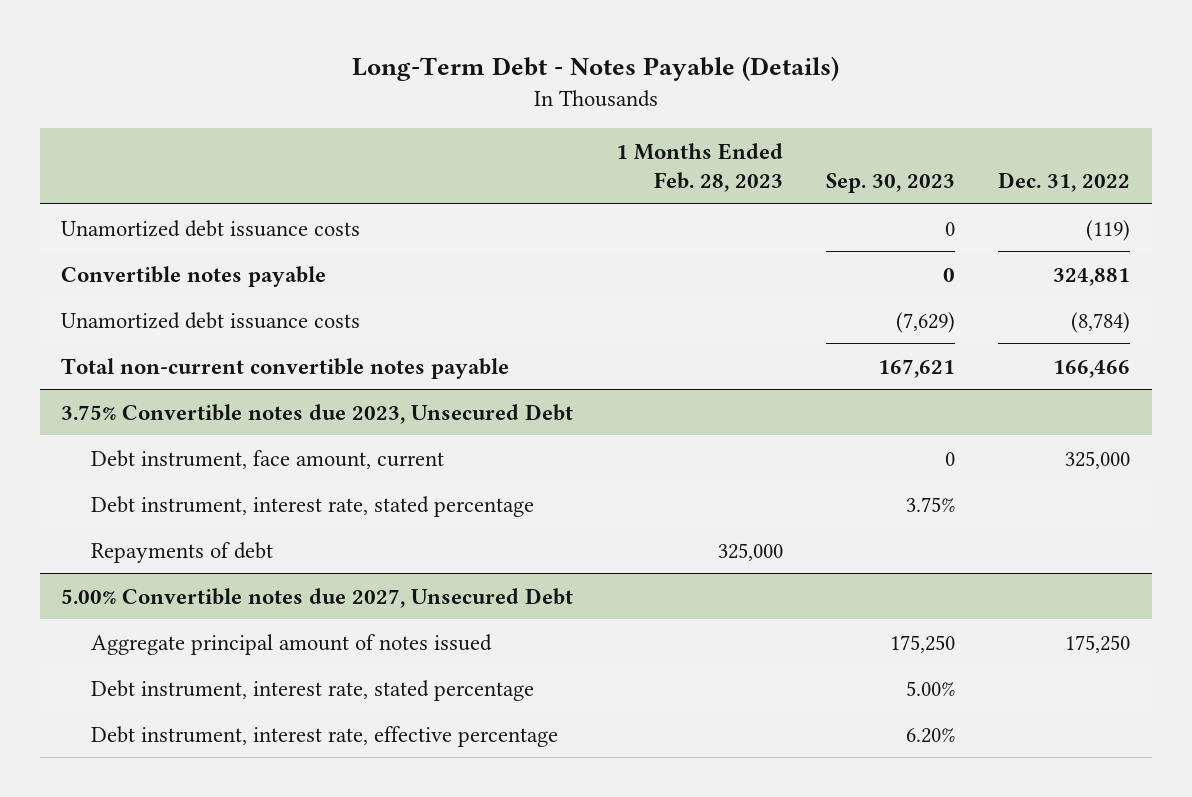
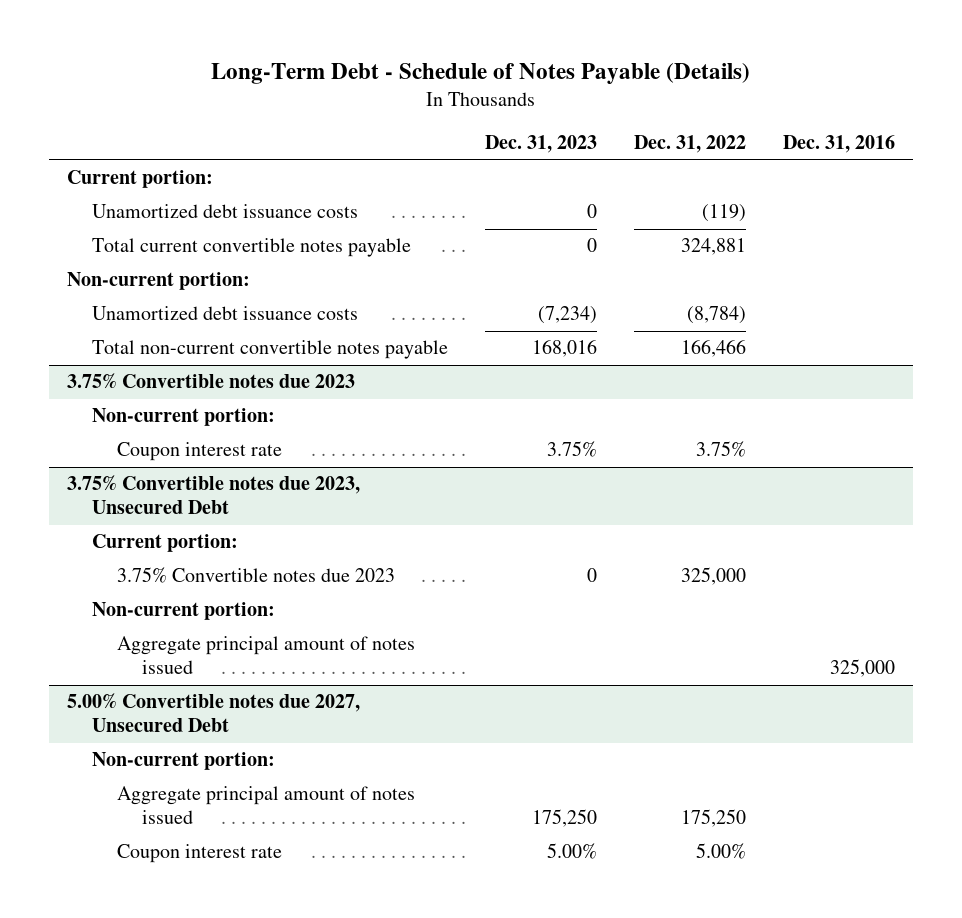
- Long-Term Debt - Notes Payable (Details)
+ Long-Term Debt - Schedule of Notes Payable (Details)
- | 1 Months Ended Feb. 28, 2023 | Sep. 30, 2023 | Dec. 31, 2022
+ | Dec. 31, 2023 | Dec. 31, 2022 | Dec. 31, 2016
+ Current portion:
- Convertible notes payable | | 0 | 324,881
+ Total current convertible notes payable | 0 | 324,881 |
+ Non-current portion:
+ 3.75% Convertible notes due 2023
+ Non-current portion:
+ Coupon interest rate | 3.75% | 3.75% |
@ 3.75% Convertible notes due 2023, Unsecured Debt
- Debt instrument, face amount, current | | 0 | 325,000
- Debt instrument, interest rate, stated percentage | | 3.75% |
- Repayments of debt | 325,000 | |
+ Current portion:
+ 3.75% Convertible notes due 2023 | 0 | 325,000 |
+ Non-current portion:
+ Aggregate principal amount of notes issued | | | 325,000
@ 5.00% Convertible notes due 2027, Unsecured Debt
+ Non-current portion:
- Debt instrument, interest rate, stated percentage | | 5.00% |
- Debt instrument, interest rate, effective percentage | | 6.20% |
+ Coupon interest rate | 5.00% | 5.00% |

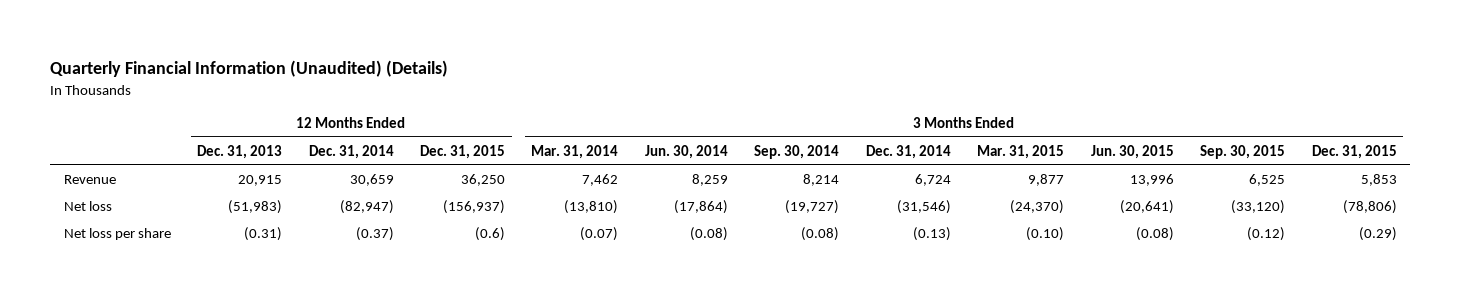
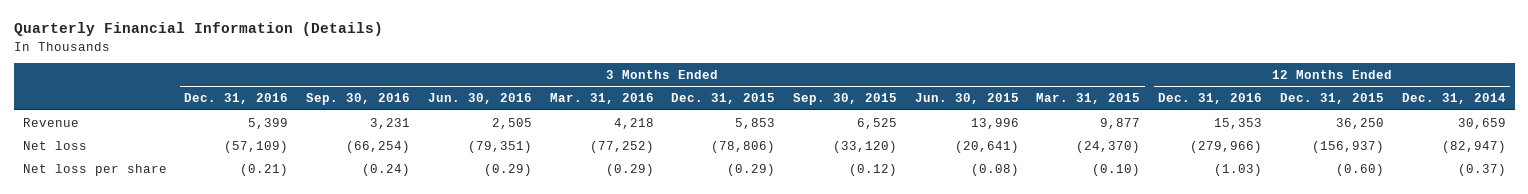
- Quarterly Financial Information (Unaudited) (Details)
+ Quarterly Financial Information (Details)
- | 12 Months Ended Dec. 31, 2013 | 12 Months Ended Dec. 31, 2014 | 12 Months Ended Dec. 31, 2015 | 3 Months Ended Mar. 31, 2014 | 3 Months Ended Jun. 30, 2014 | 3 Months Ended Sep. 30, 2014 | 3 Months Ended Dec. 31, 2014 | 3 Months Ended Mar. 31, 2015 | 3 Months Ended Jun. 30, 2015 | 3 Months Ended Sep. 30, 2015 | 3 Months Ended Dec. 31, 2015
+ | 3 Months Ended Dec. 31, 2016 | 3 Months Ended Sep. 30, 2016 | 3 Months Ended Jun. 30, 2016 | 3 Months Ended Mar. 31, 2016 | 3 Months Ended Dec. 31, 2015 | 3 Months Ended Sep. 30, 2015 | 3 Months Ended Jun. 30, 2015 | 3 Months Ended Mar. 31, 2015 | 12 Months Ended Dec. 31, 2016 | 12 Months Ended Dec. 31, 2015 | 12 Months Ended Dec. 31, 2014
- Net loss per share | (0.31) | (0.37) | (0.6) | (0.07) | (0.08) | (0.08) | (0.13) | (0.10) | (0.08) | (0.12) | (0.29)
+ Net loss per share | (0.21) | (0.24) | (0.29) | (0.29) | (0.29) | (0.12) | (0.08) | (0.10) | (1.03) | (0.60) | (0.37)

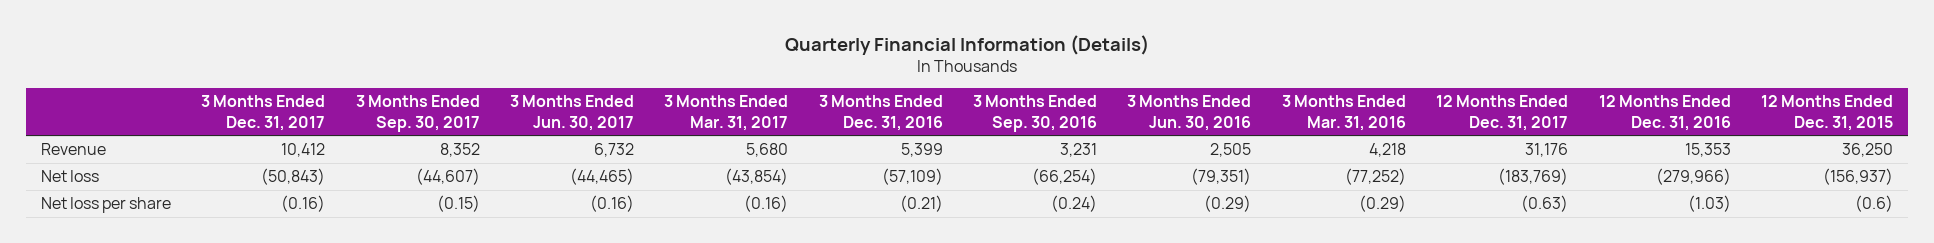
- | 3 Months Ended Dec. 31, 2016 | 3 Months Ended Sep. 30, 2016 | 3 Months Ended Jun. 30, 2016 | 3 Months Ended Mar. 31, 2016 | 3 Months Ended Dec. 31, 2015 | 3 Months Ended Sep. 30, 2015 | 3 Months Ended Jun. 30, 2015 | 3 Months Ended Mar. 31, 2015 | 12 Months Ended Dec. 31, 2016 | 12 Months Ended Dec. 31, 2015 | 12 Months Ended Dec. 31, 2014
+ | 3 Months Ended Dec. 31, 2017 | 3 Months Ended Sep. 30, 2017 | 3 Months Ended Jun. 30, 2017 | 3 Months Ended Mar. 31, 2017 | 3 Months Ended Dec. 31, 2016 | 3 Months Ended Sep. 30, 2016 | 3 Months Ended Jun. 30, 2016 | 3 Months Ended Mar. 31, 2016 | 12 Months Ended Dec. 31, 2017 | 12 Months Ended Dec. 31, 2016 | 12 Months Ended Dec. 31, 2015
- Net loss per share | (0.21) | (0.24) | (0.29) | (0.29) | (0.29) | (0.12) | (0.08) | (0.10) | (1.03) | (0.60) | (0.37)
+ Net loss per share | (0.16) | (0.15) | (0.16) | (0.16) | (0.21) | (0.24) | (0.29) | (0.29) | (0.63) | (1.03) | (0.6)

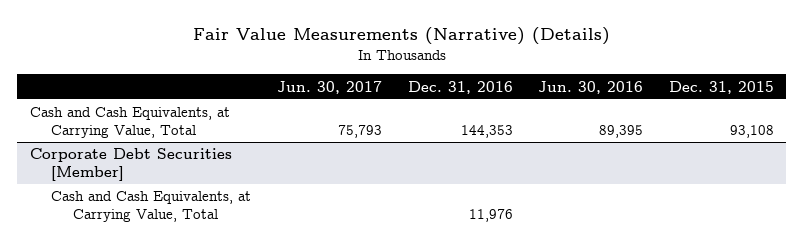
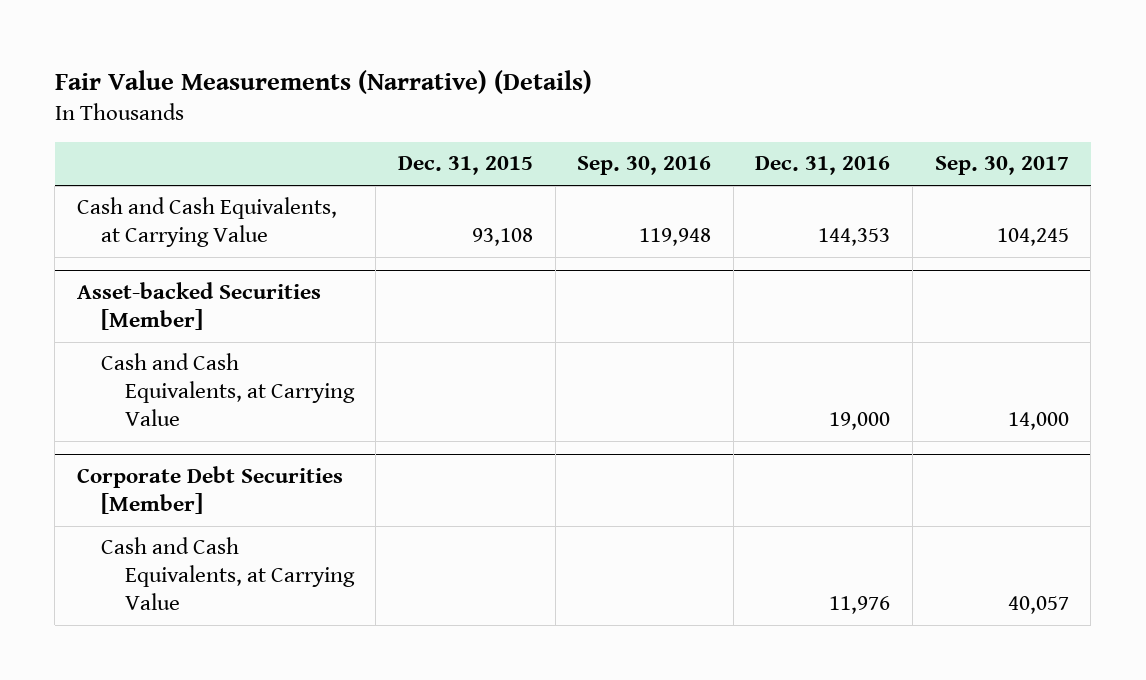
- | Jun. 30, 2017 | Dec. 31, 2016 | Jun. 30, 2016 | Dec. 31, 2015
+ | Dec. 31, 2015 | Sep. 30, 2016 | Dec. 31, 2016 | Sep. 30, 2017
- Cash and Cash Equivalents, at Carrying Value, Total | 75,793 | 144,353 | 89,395 | 93,108
+ Cash and Cash Equivalents, at Carrying Value | 93,108 | 119,948 | 144,353 | 104,245
+ Asset-backed Securities [Member]
+ Cash and Cash Equivalents, at Carrying Value | | | 19,000 | 14,000
@ Corporate Debt Securities [Member]
- Cash and Cash Equivalents, at Carrying Value, Total | | 11,976 | |
+ Cash and Cash Equivalents, at Carrying Value | | | 11,976 | 40,057

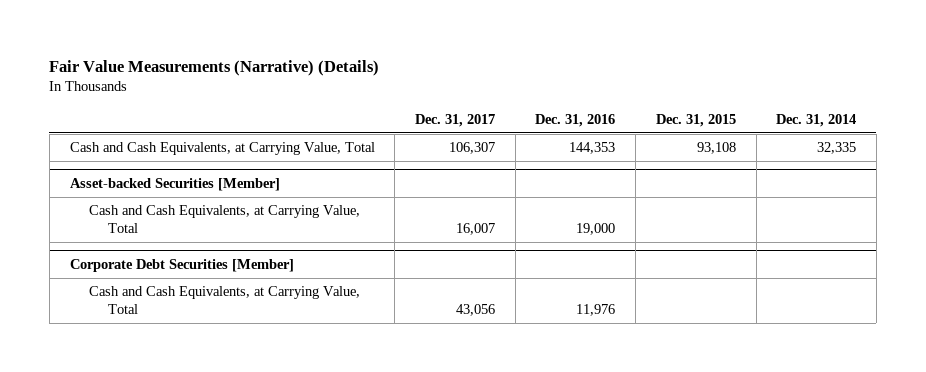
- | Dec. 31, 2015 | Sep. 30, 2016 | Dec. 31, 2016 | Sep. 30, 2017
+ | Dec. 31, 2017 | Dec. 31, 2016 | Dec. 31, 2015 | Dec. 31, 2014
- Cash and Cash Equivalents, at Carrying Value | 93,108 | 119,948 | 144,353 | 104,245
+ Cash and Cash Equivalents, at Carrying Value, Total | 106,307 | 144,353 | 93,108 | 32,335
@ Asset-backed Securities [Member]
- Cash and Cash Equivalents, at Carrying Value | | | 19,000 | 14,000
+ Cash and Cash Equivalents, at Carrying Value, Total | 16,007 | 19,000 | |
@ Corporate Debt Securities [Member]
- Cash and Cash Equivalents, at Carrying Value | | | 11,976 | 40,057
+ Cash and Cash Equivalents, at Carrying Value, Total | 43,056 | 11,976 | |

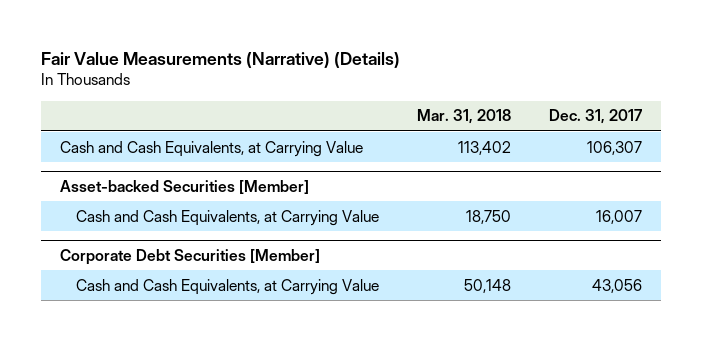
- | Dec. 31, 2017 | Dec. 31, 2016 | Dec. 31, 2015 | Dec. 31, 2014
+ | Mar. 31, 2018 | Dec. 31, 2017
- Cash and Cash Equivalents, at Carrying Value, Total | 106,307 | 144,353 | 93,108 | 32,335
+ Cash and Cash Equivalents, at Carrying Value | 113,402 | 106,307
@ Asset-backed Securities [Member]
- Cash and Cash Equivalents, at Carrying Value, Total | 16,007 | 19,000 | |
+ Cash and Cash Equivalents, at Carrying Value | 18,750 | 16,007
@ Corporate Debt Securities [Member]
- Cash and Cash Equivalents, at Carrying Value, Total | 43,056 | 11,976 | |
+ Cash and Cash Equivalents, at Carrying Value | 50,148 | 43,056

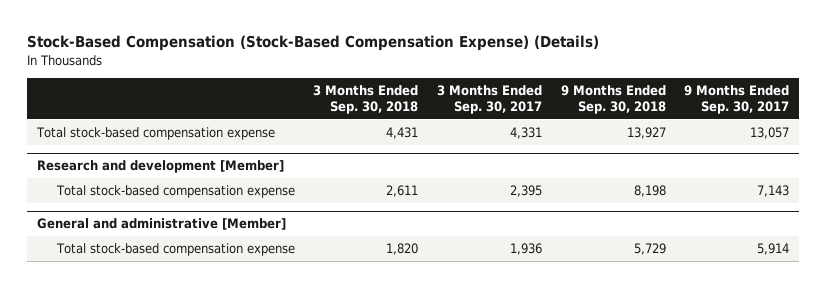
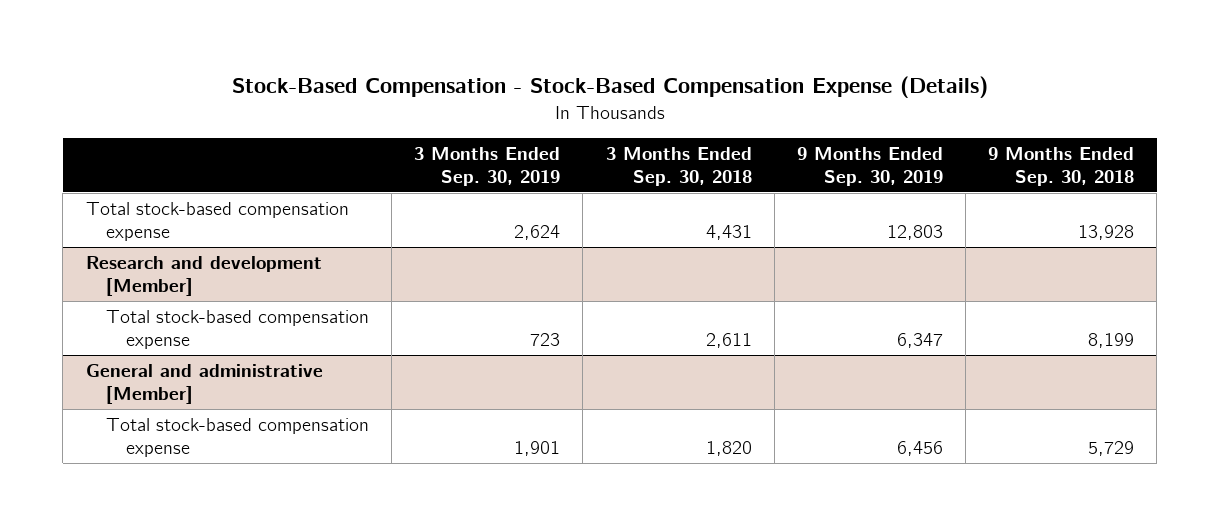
- Stock-Based Compensation (Stock-Based Compensation Expense) (Details)
+ Stock-Based Compensation - Stock-Based Compensation Expense (Details)
- | 3 Months Ended Sep. 30, 2018 | 3 Months Ended Sep. 30, 2017 | 9 Months Ended Sep. 30, 2018 | 9 Months Ended Sep. 30, 2017
+ | 3 Months Ended Sep. 30, 2019 | 3 Months Ended Sep. 30, 2018 | 9 Months Ended Sep. 30, 2019 | 9 Months Ended Sep. 30, 2018
- Total stock-based compensation expense | 4,431 | 4,331 | 13,927 | 13,057
+ Total stock-based compensation expense | 2,624 | 4,431 | 12,803 | 13,928
@ Research and development [Member]
- Total stock-based compensation expense | 2,611 | 2,395 | 8,198 | 7,143
+ Total stock-based compensation expense | 723 | 2,611 | 6,347 | 8,199

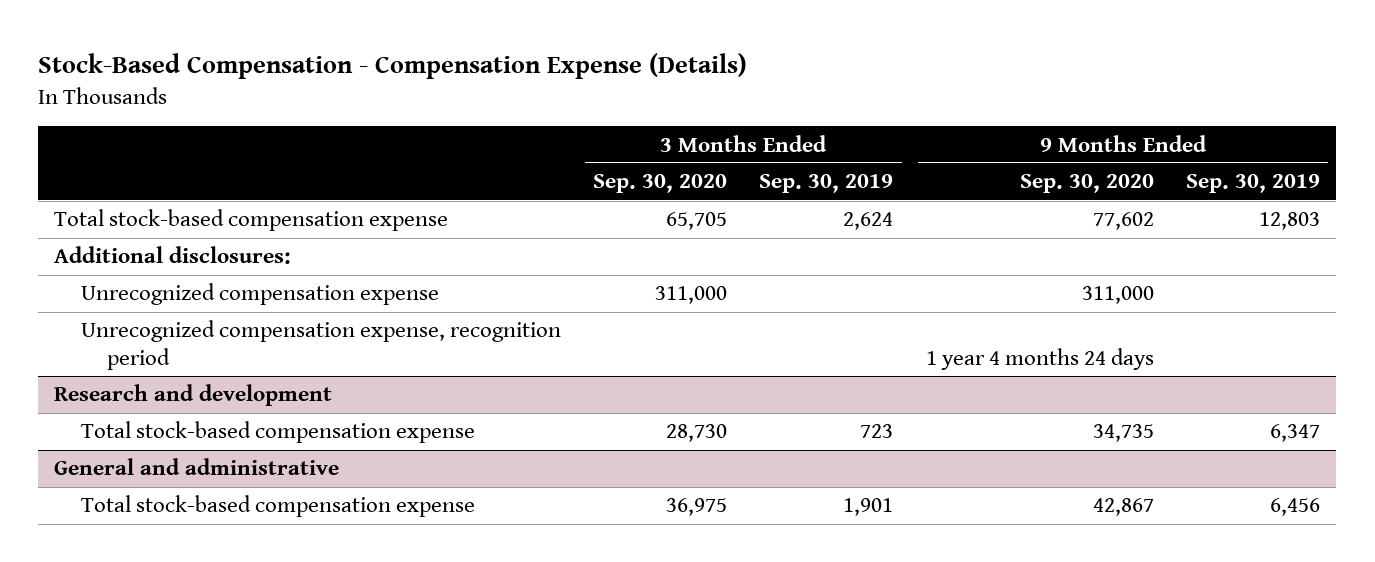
- Stock-Based Compensation - Stock-Based Compensation Expense (Details)
+ Stock-Based Compensation - Compensation Expense (Details)
- | 3 Months Ended Sep. 30, 2019 | 3 Months Ended Sep. 30, 2018 | 9 Months Ended Sep. 30, 2019 | 9 Months Ended Sep. 30, 2018
+ | 3 Months Ended Sep. 30, 2020 | 3 Months Ended Sep. 30, 2019 | 9 Months Ended Sep. 30, 2020 | 9 Months Ended Sep. 30, 2019
- Research and development [Member]
+ Additional disclosures:
+ Unrecognized compensation expense | 311,000 | | 311,000 |
+ Unrecognized compensation expense, recognition period | | | 1 year 4 months 24 days |
+ Research and development
- General and administrative [Member]
+ General and administrative

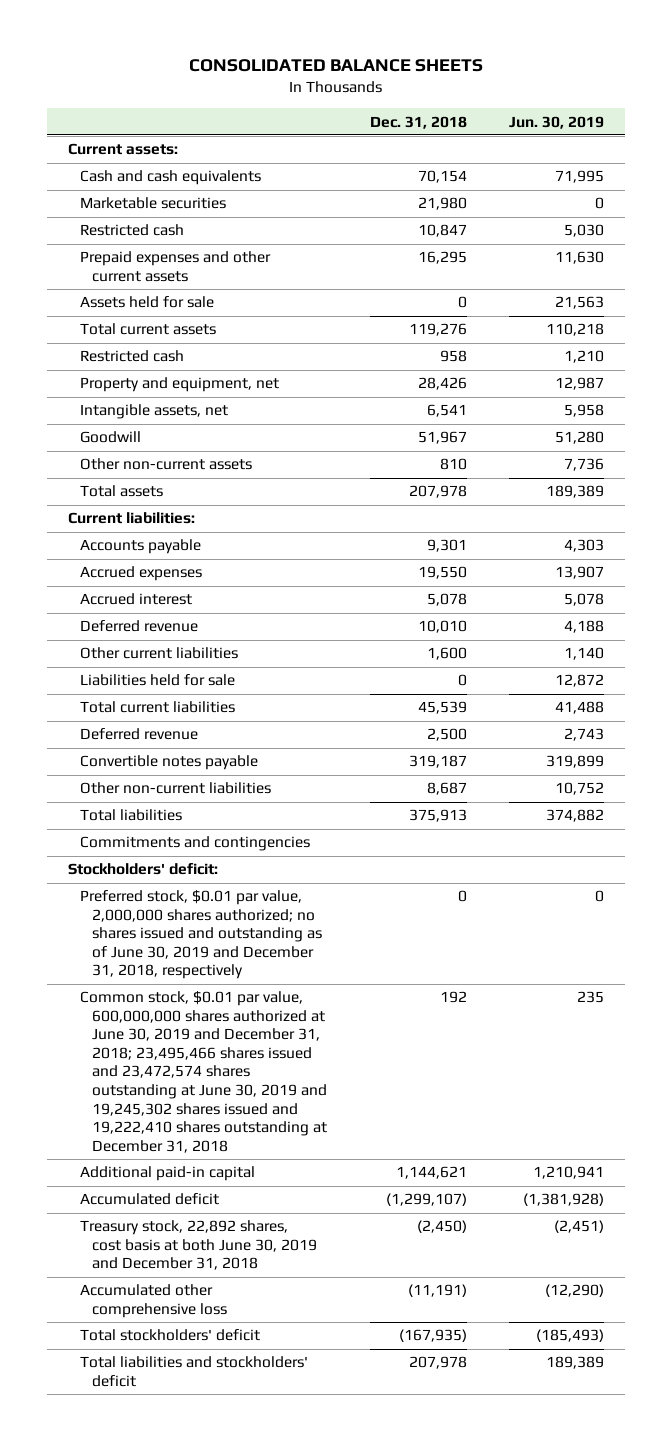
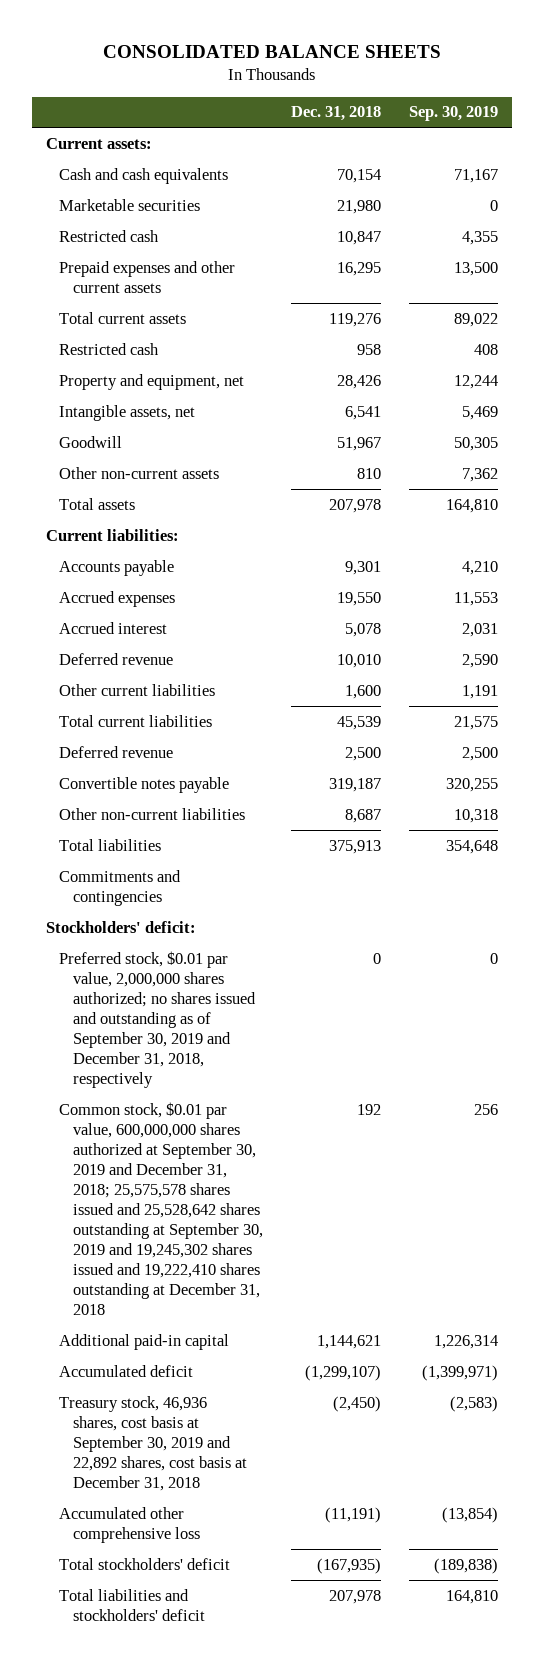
- | Dec. 31, 2018 | Jun. 30, 2019
+ | Dec. 31, 2018 | Sep. 30, 2019
- Assets held for sale | 0 | 21,563
- Liabilities held for sale | 0 | 12,872
- Preferred stock, $0.01 par value, 2,000,000 shares authorized; no shares issued and outstanding as of June 30, 2019 and December 31, 2018, respectively | 0 | 0
- Common stock, $0.01 par value, 600,000,000 shares authorized at June 30, 2019 and December 31, 2018; 23,495,466 shares issued and 23,472,574 shares outstanding at June 30, 2019 and 19,245,302 shares issued and 19,222,410 shares outstanding at December 31, 2018 | 192 | 235
+ Preferred stock, $0.01 par value, 2,000,000 shares authorized; no shares issued and outstanding as of September 30, 2019 and December 31, 2018, respectively | 0 | 0
+ Common stock, $0.01 par value, 600,000,000 shares authorized at September 30, 2019 and December 31, 2018; 25,575,578 shares issued and 25,528,642 shares outstanding at September 30, 2019 and 19,245,302 shares issued and 19,222,410 shares outstanding at December 31, 2018 | 192 | 256
- Treasury stock, 22,892 shares, cost basis at both June 30, 2019 and December 31, 2018 | (2,450) | (2,451)
+ Treasury stock, 46,936 shares, cost basis at September 30, 2019 and 22,892 shares, cost basis at December 31, 2018 | (2,450) | (2,583)

